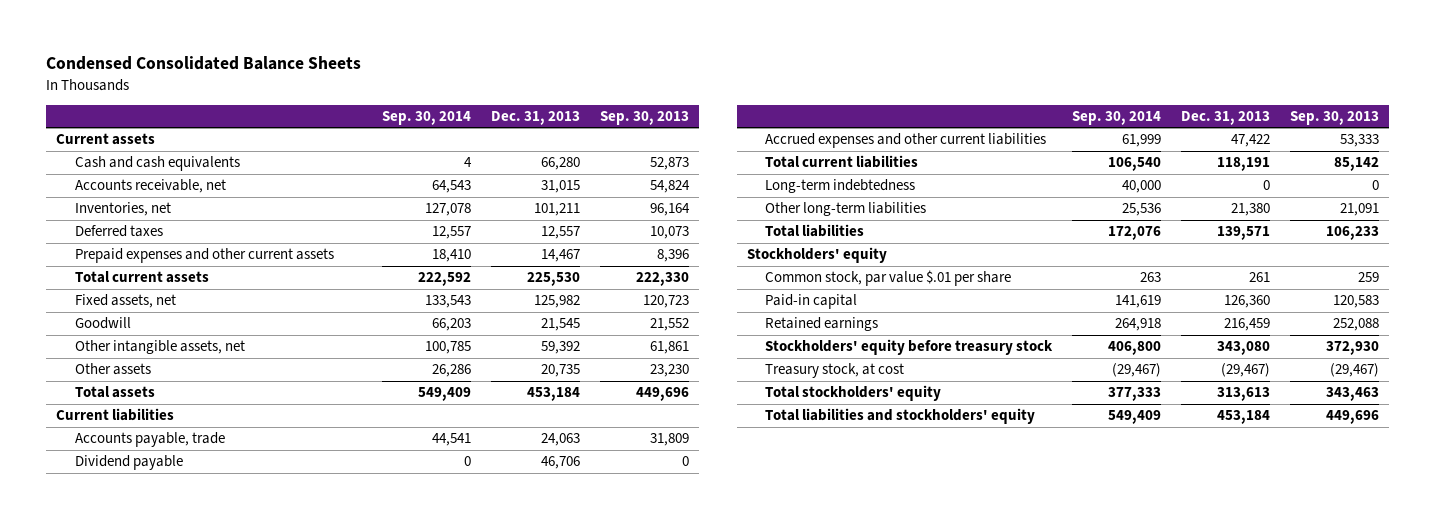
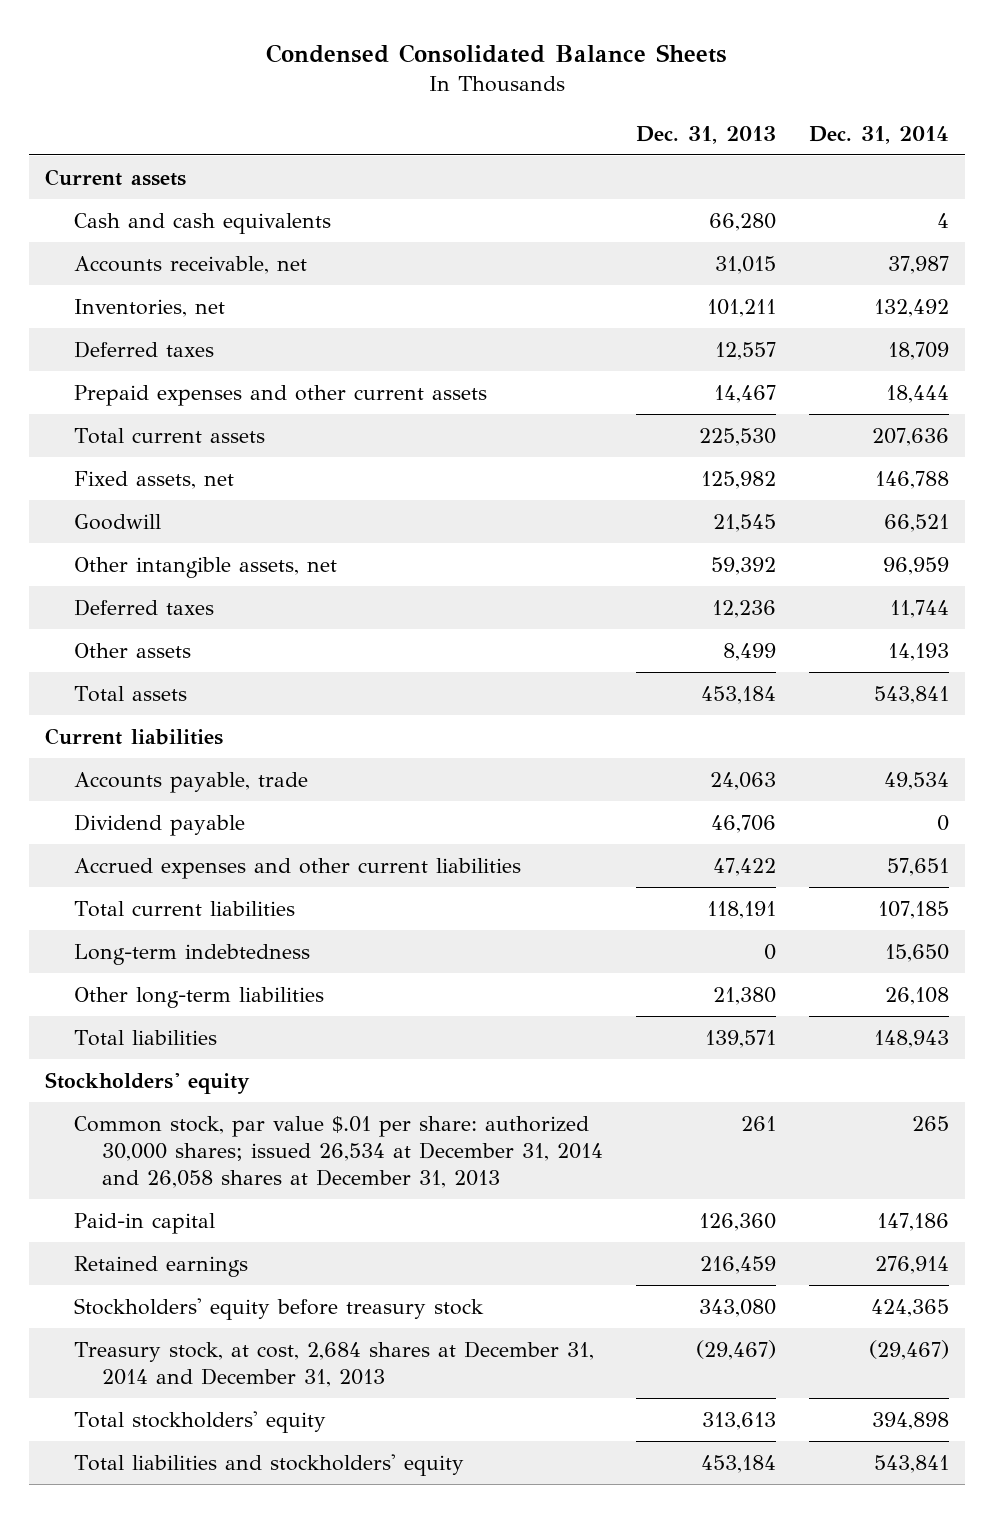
- | Sep. 30, 2014 | Dec. 31, 2013 | Sep. 30, 2013
+ | Dec. 31, 2013 | Dec. 31, 2014
- Other assets | 26,286 | 20,735 | 23,230
+ Deferred taxes | 12,236 | 11,744
+ Other assets | 8,499 | 14,193
- Common stock, par value $.01 per share | 263 | 261 | 259
+ Common stock, par value $.01 per share: authorized 30,000 shares; issued 26,534 at December 31, 2014 and 26,058 shares at December 31, 2013 | 261 | 265
- Treasury stock, at cost | (29,467) | (29,467) | (29,467)
+ Treasury stock, at cost, 2,684 shares at December 31, 2014 and December 31, 2013 | (29,467) | (29,467)

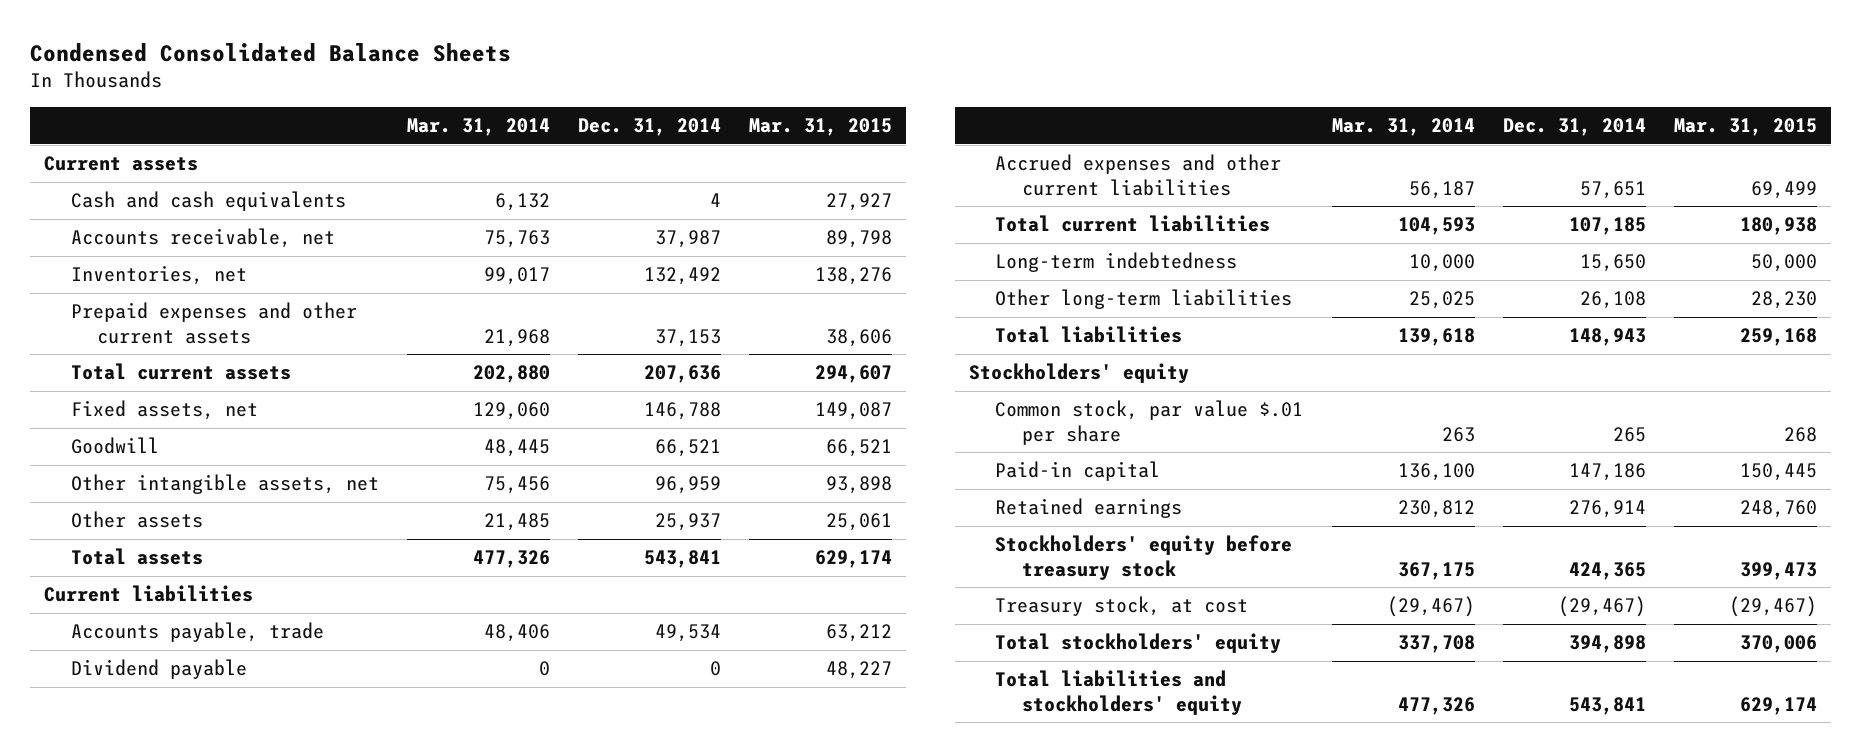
- | Dec. 31, 2013 | Dec. 31, 2014
+ | Mar. 31, 2014 | Dec. 31, 2014 | Mar. 31, 2015
- Deferred taxes | 12,557 | 18,709
- Prepaid expenses and other current assets | 14,467 | 18,444
+ Prepaid expenses and other current assets | 21,968 | 37,153 | 38,606
- Deferred taxes | 12,236 | 11,744
- Other assets | 8,499 | 14,193
+ Other assets | 21,485 | 25,937 | 25,061
- Common stock, par value $.01 per share: authorized 30,000 shares; issued 26,534 at December 31, 2014 and 26,058 shares at December 31, 2013 | 261 | 265
+ Common stock, par value $.01 per share | 263 | 265 | 268
- Treasury stock, at cost, 2,684 shares at December 31, 2014 and December 31, 2013 | (29,467) | (29,467)
+ Treasury stock, at cost | (29,467) | (29,467) | (29,467)

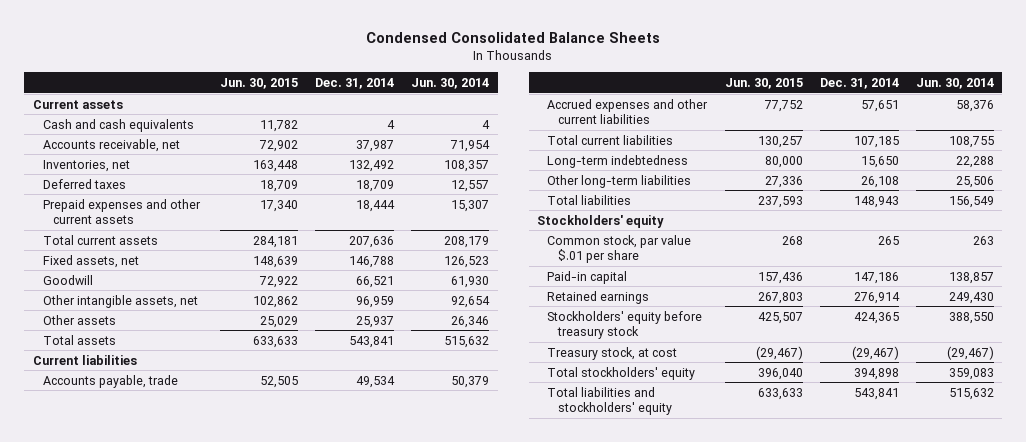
- | Mar. 31, 2014 | Dec. 31, 2014 | Mar. 31, 2015
+ | Jun. 30, 2015 | Dec. 31, 2014 | Jun. 30, 2014
- Prepaid expenses and other current assets | 21,968 | 37,153 | 38,606
+ Deferred taxes | 18,709 | 18,709 | 12,557
+ Prepaid expenses and other current assets | 17,340 | 18,444 | 15,307
- Dividend payable | 0 | 0 | 48,227

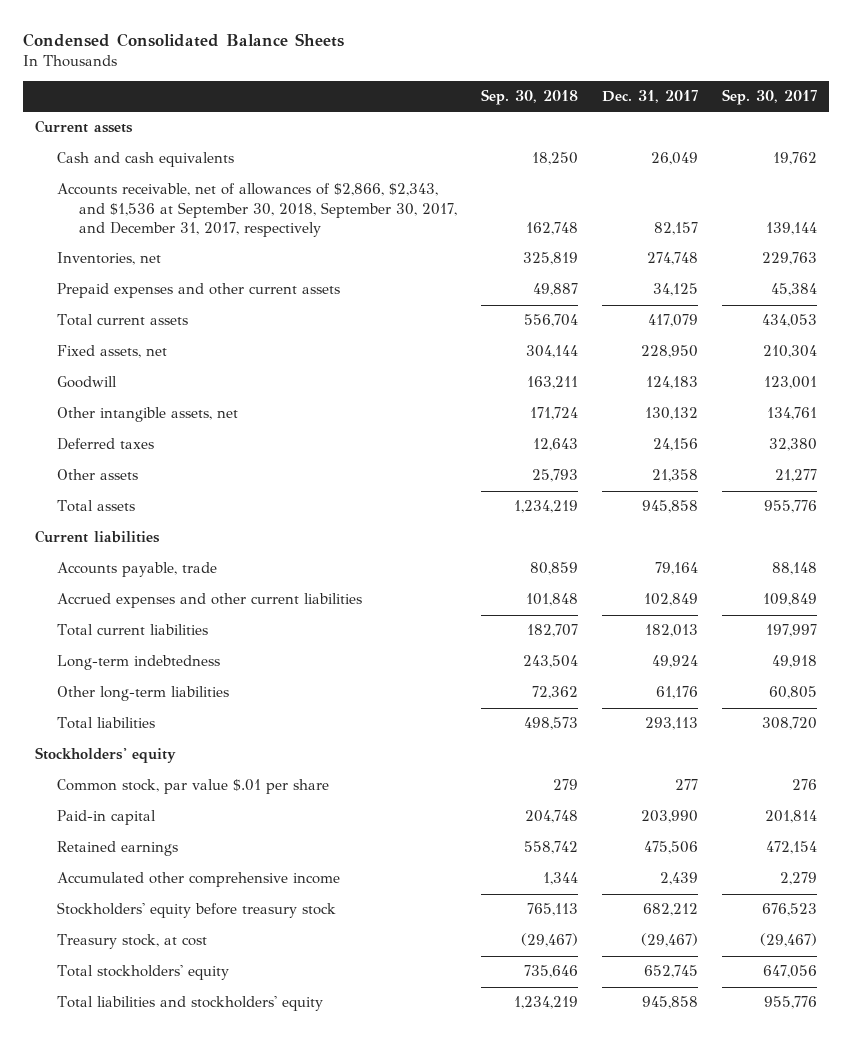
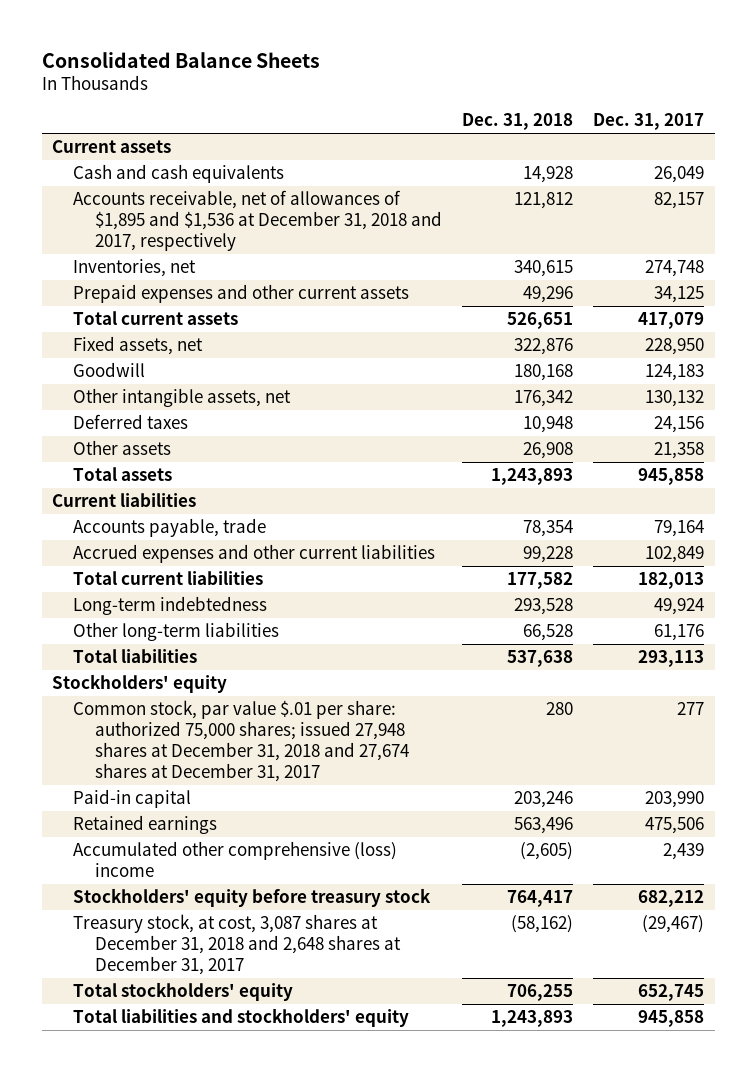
- Condensed Consolidated Balance Sheets
+ Consolidated Balance Sheets
- | Sep. 30, 2018 | Dec. 31, 2017 | Sep. 30, 2017
+ | Dec. 31, 2018 | Dec. 31, 2017
- Accounts receivable, net of allowances of $2,866, $2,343, and $1,536 at September 30, 2018, September 30, 2017, and December 31, 2017, respectively | 162,748 | 82,157 | 139,144
+ Accounts receivable, net of allowances of $1,895 and $1,536 at December 31, 2018 and 2017, respectively | 121,812 | 82,157
- Common stock, par value $.01 per share | 279 | 277 | 276
+ Common stock, par value $.01 per share: authorized 75,000 shares; issued 27,948 shares at December 31, 2018 and 27,674 shares at December 31, 2017 | 280 | 277
- Accumulated other comprehensive income | 1,344 | 2,439 | 2,279
+ Accumulated other comprehensive (loss) income | (2,605) | 2,439
- Treasury stock, at cost | (29,467) | (29,467) | (29,467)
+ Treasury stock, at cost, 3,087 shares at December 31, 2018 and 2,648 shares at December 31, 2017 | (58,162) | (29,467)

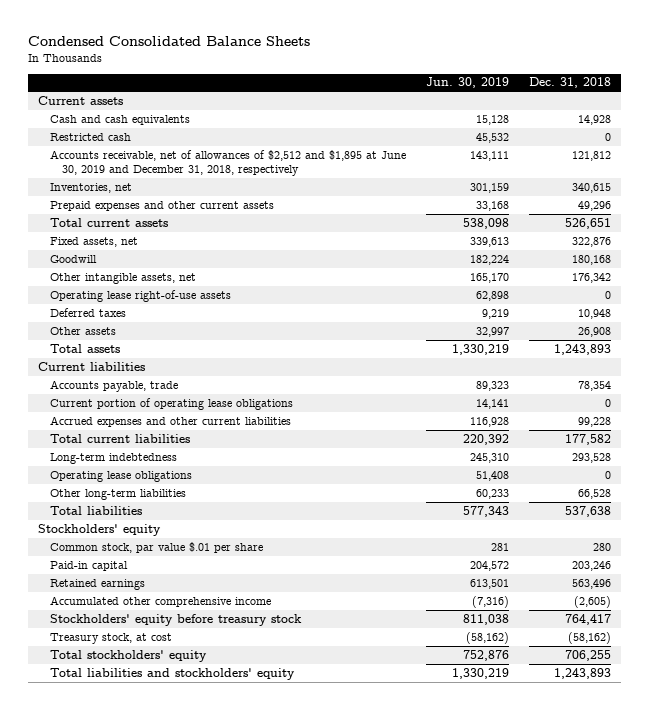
- Consolidated Balance Sheets
+ Condensed Consolidated Balance Sheets
- | Dec. 31, 2018 | Dec. 31, 2017
+ | Jun. 30, 2019 | Dec. 31, 2018
- Accounts receivable, net of allowances of $1,895 and $1,536 at December 31, 2018 and 2017, respectively | 121,812 | 82,157
+ Restricted cash | 45,532 | 0
+ Accounts receivable, net of allowances of $2,512 and $1,895 at June 30, 2019 and December 31, 2018, respectively | 143,111 | 121,812
+ Operating lease right-of-use assets | 62,898 | 0
+ Current portion of operating lease obligations | 14,141 | 0
+ Operating lease obligations | 51,408 | 0
- Common stock, par value $.01 per share: authorized 75,000 shares; issued 27,948 shares at December 31, 2018 and 27,674 shares at December 31, 2017 | 280 | 277
+ Common stock, par value $.01 per share | 281 | 280
- Accumulated other comprehensive (loss) income | (2,605) | 2,439
+ Accumulated other comprehensive income | (7,316) | (2,605)
- Treasury stock, at cost, 3,087 shares at December 31, 2018 and 2,648 shares at December 31, 2017 | (58,162) | (29,467)
+ Treasury stock, at cost | (58,162) | (58,162)

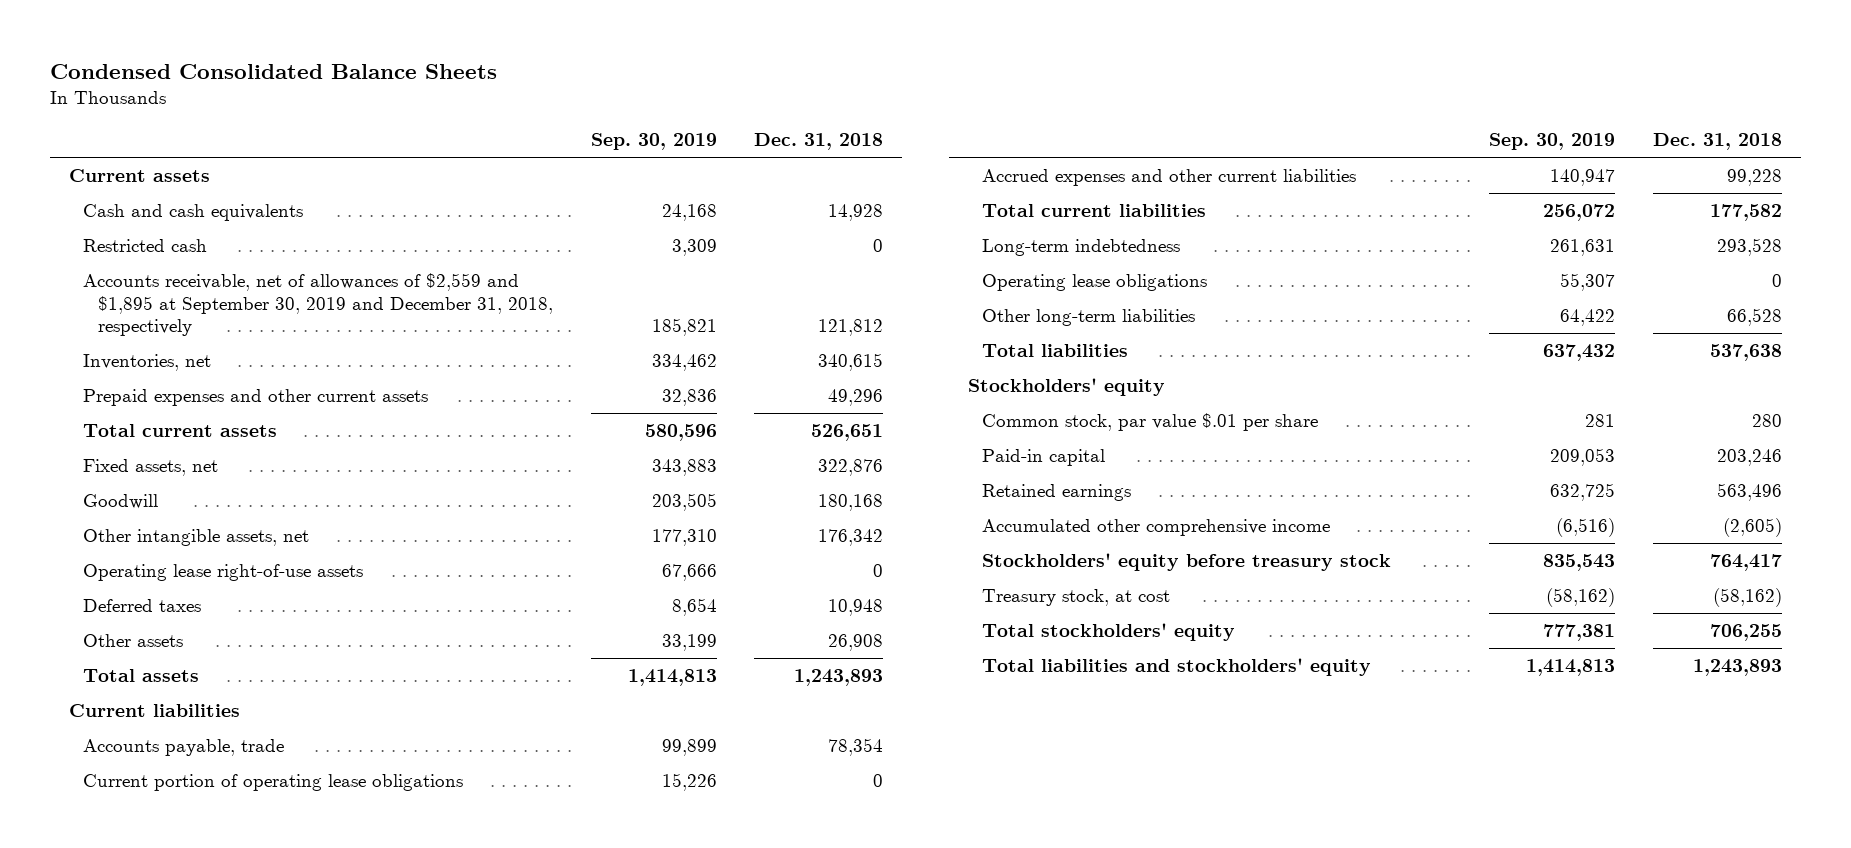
- | Jun. 30, 2019 | Dec. 31, 2018
+ | Sep. 30, 2019 | Dec. 31, 2018
- Accounts receivable, net of allowances of $2,512 and $1,895 at June 30, 2019 and December 31, 2018, respectively | 143,111 | 121,812
+ Accounts receivable, net of allowances of $2,559 and $1,895 at September 30, 2019 and December 31, 2018, respectively | 185,821 | 121,812

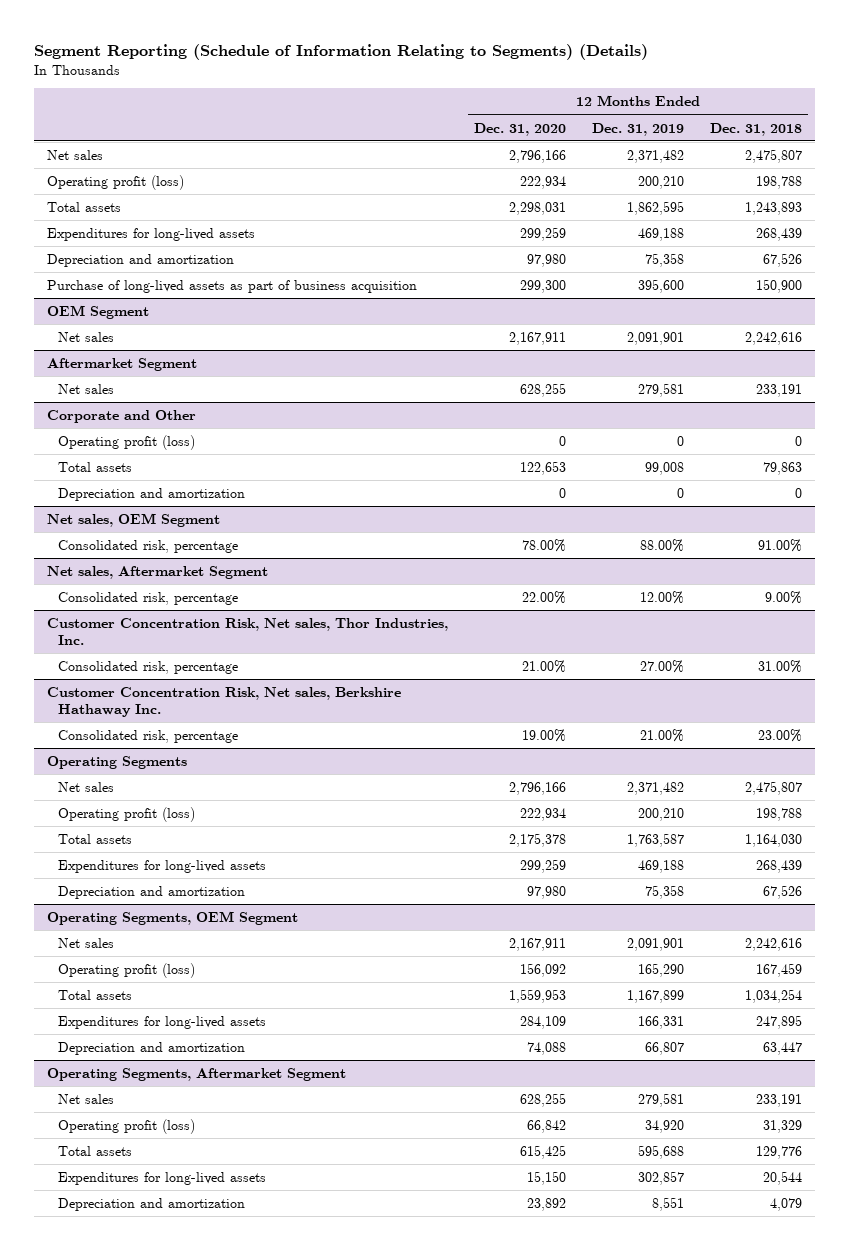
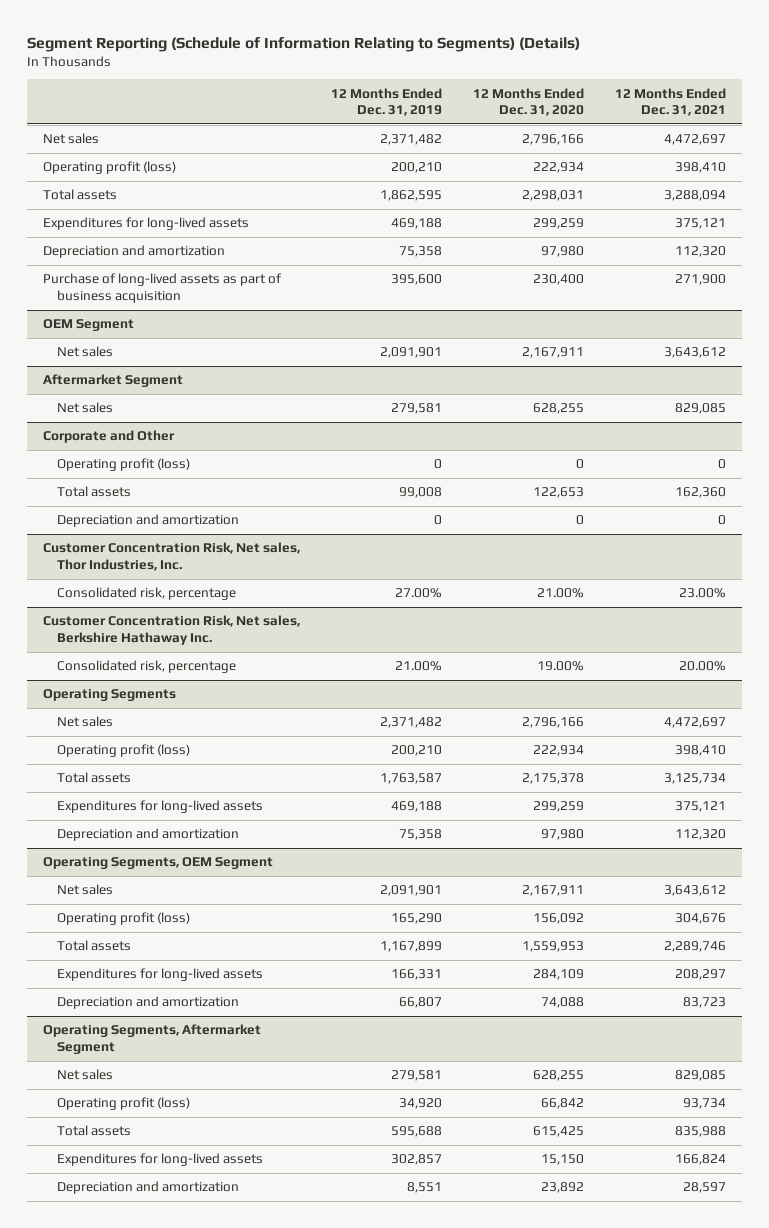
- | 12 Months Ended Dec. 31, 2020 | 12 Months Ended Dec. 31, 2019 | 12 Months Ended Dec. 31, 2018
+ | 12 Months Ended Dec. 31, 2019 | 12 Months Ended Dec. 31, 2020 | 12 Months Ended Dec. 31, 2021
- Purchase of long-lived assets as part of business acquisition | 299,300 | 395,600 | 150,900
+ Purchase of long-lived assets as part of business acquisition | 395,600 | 230,400 | 271,900
- Net sales, OEM Segment
- Consolidated risk, percentage | 78.00% | 88.00% | 91.00%
- Net sales, Aftermarket Segment
- Consolidated risk, percentage | 22.00% | 12.00% | 9.00%

